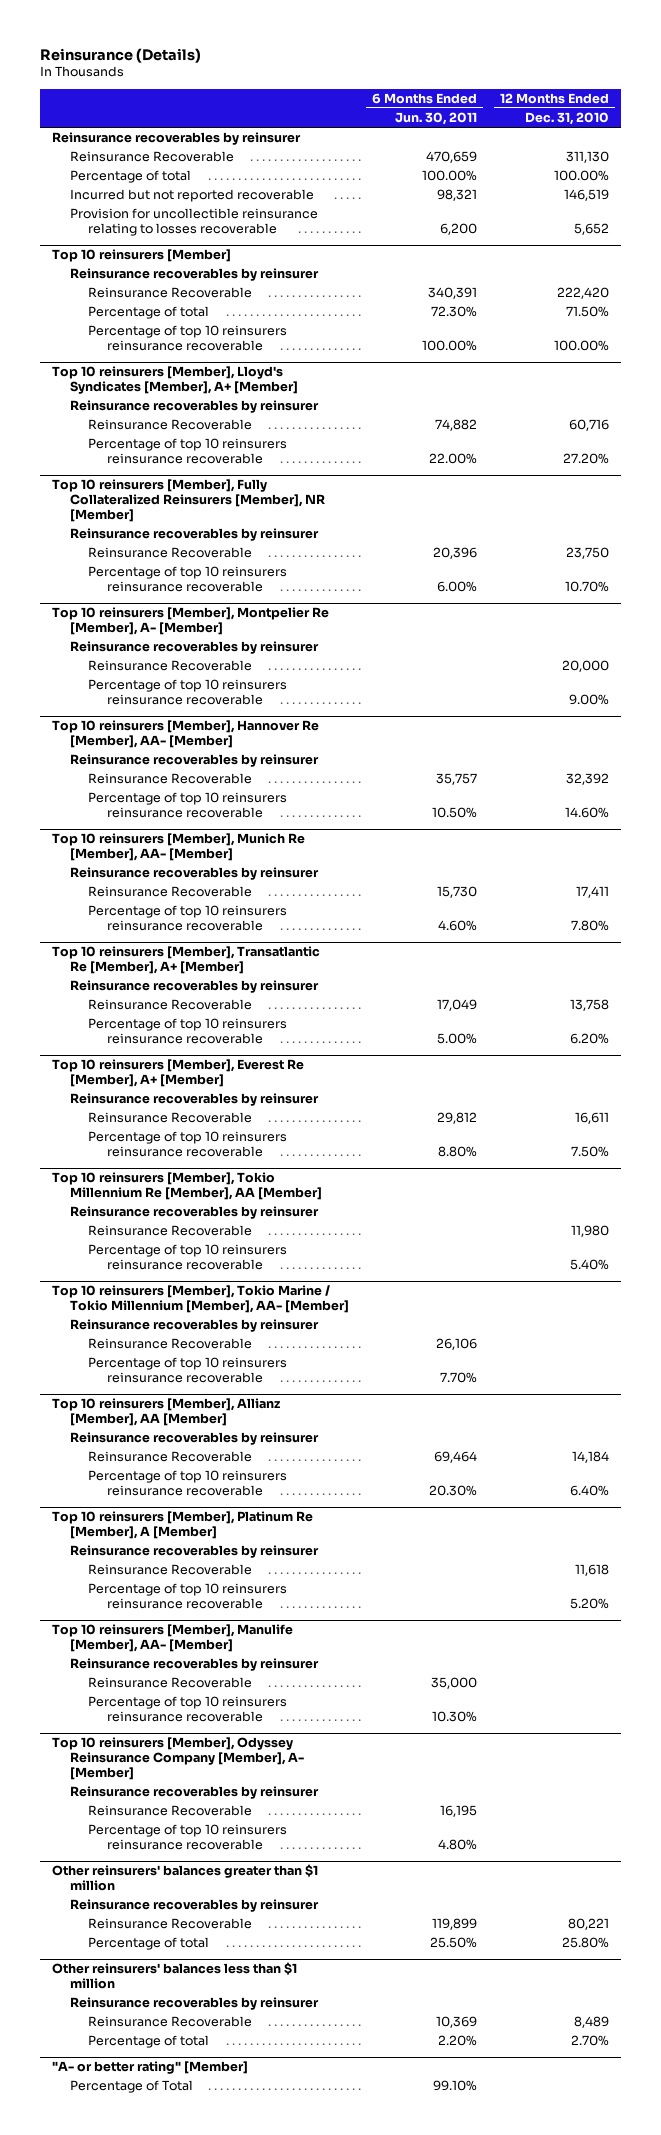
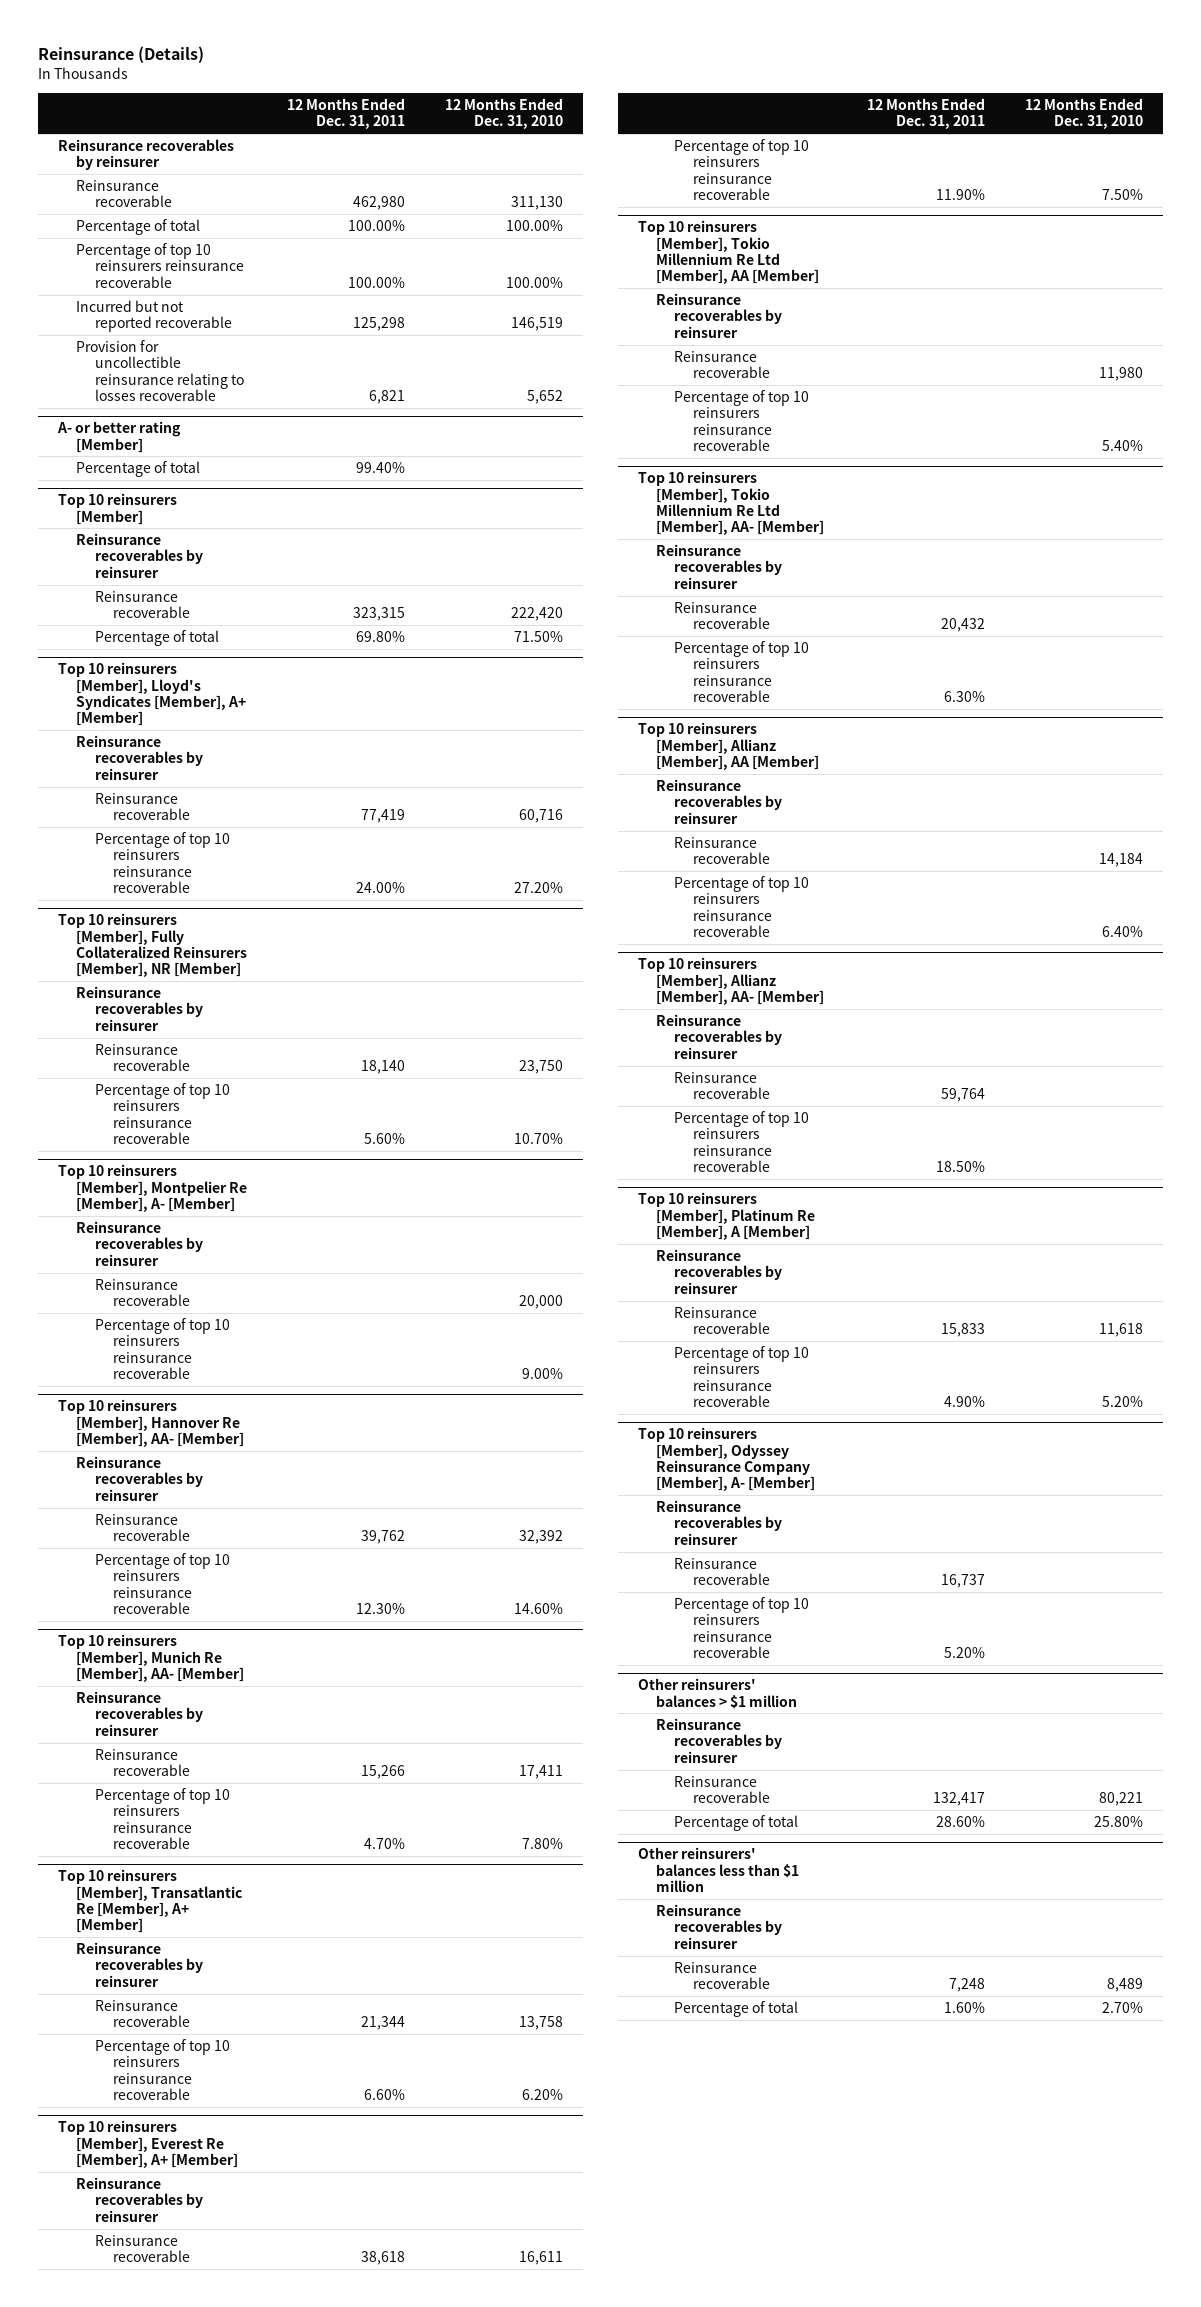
- | 6 Months Ended Jun. 30, 2011 | 12 Months Ended Dec. 31, 2010
+ | 12 Months Ended Dec. 31, 2011 | 12 Months Ended Dec. 31, 2010
- Reinsurance Recoverable | 470,659 | 311,130
+ Reinsurance recoverable | 462,980 | 311,130
+ Percentage of top 10 reinsurers reinsurance recoverable | 100.00% | 100.00%
+ A- or better rating [Member]
+ Percentage of total | 99.40% |
@ Top 10 reinsurers [Member]
- Reinsurance Recoverable | 340,391 | 222,420
+ Reinsurance recoverable | 323,315 | 222,420
- Percentage of top 10 reinsurers reinsurance recoverable | 100.00% | 100.00%
@ Top 10 reinsurers [Member], Lloyd's Syndicates [Member], A+ [Member]
- Reinsurance Recoverable | 74,882 | 60,716
+ Reinsurance recoverable | 77,419 | 60,716
@ Top 10 reinsurers [Member], Fully Collateralized Reinsurers [Member], NR [Member]
- Reinsurance Recoverable | 20,396 | 23,750
+ Reinsurance recoverable | 18,140 | 23,750
@ Top 10 reinsurers [Member], Montpelier Re [Member], A- [Member]
- Reinsurance Recoverable | | 20,000
+ Reinsurance recoverable | | 20,000
@ Top 10 reinsurers [Member], Hannover Re [Member], AA- [Member]
- Reinsurance Recoverable | 35,757 | 32,392
+ Reinsurance recoverable | 39,762 | 32,392
@ Top 10 reinsurers [Member], Munich Re [Member], AA- [Member]
- Reinsurance Recoverable | 15,730 | 17,411
+ Reinsurance recoverable | 15,266 | 17,411
@ Top 10 reinsurers [Member], Transatlantic Re [Member], A+ [Member]
- Reinsurance Recoverable | 17,049 | 13,758
+ Reinsurance recoverable | 21,344 | 13,758
@ Top 10 reinsurers [Member], Everest Re [Member], A+ [Member]
- Reinsurance Recoverable | 29,812 | 16,611
+ Reinsurance recoverable | 38,618 | 16,611
- Top 10 reinsurers [Member], Tokio Millennium Re [Member], AA [Member]
+ Top 10 reinsurers [Member], Tokio Millennium Re Ltd [Member], AA [Member]
- Reinsurance Recoverable | | 11,980
+ Reinsurance recoverable | | 11,980
- Top 10 reinsurers [Member], Tokio Marine / Tokio Millennium [Member], AA- [Member]
+ Top 10 reinsurers [Member], Tokio Millennium Re Ltd [Member], AA- [Member]
- Reinsurance Recoverable | 26,106 |
+ Reinsurance recoverable | 20,432 |
@ Top 10 reinsurers [Member], Allianz [Member], AA [Member]
- Reinsurance Recoverable | 69,464 | 14,184
+ Reinsurance recoverable | | 14,184
+ Top 10 reinsurers [Member], Allianz [Member], AA- [Member]
+ Reinsurance recoverables by reinsurer
+ Reinsurance recoverable | 59,764 |
+ Percentage of top 10 reinsurers reinsurance recoverable | 18.50% |
@ Top 10 reinsurers [Member], Platinum Re [Member], A [Member]
- Reinsurance Recoverable | | 11,618
+ Reinsurance recoverable | 15,833 | 11,618
- Top 10 reinsurers [Member], Manulife [Member], AA- [Member]
- Reinsurance recoverables by reinsurer
- Reinsurance Recoverable | 35,000 |
- Percentage of top 10 reinsurers reinsurance recoverable | 10.30% |
@ Top 10 reinsurers [Member], Odyssey Reinsurance Company [Member], A- [Member]
- Reinsurance Recoverable | 16,195 |
+ Reinsurance recoverable | 16,737 |
- Other reinsurers' balances greater than $1 million
+ Other reinsurers' balances > $1 million
- Reinsurance Recoverable | 119,899 | 80,221
+ Reinsurance recoverable | 132,417 | 80,221
@ Other reinsurers' balances less than $1 million
- Reinsurance Recoverable | 10,369 | 8,489
+ Reinsurance recoverable | 7,248 | 8,489
- "A- or better rating" [Member]
- Percentage of Total | 99.10% |

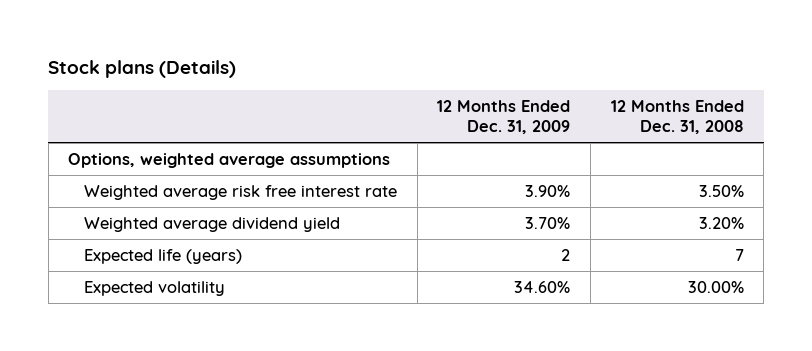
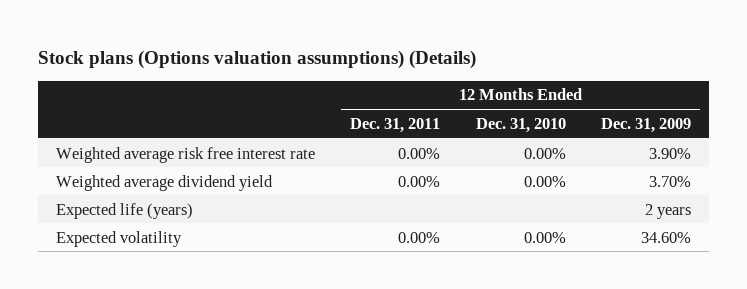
- Stock plans (Details)
+ Stock plans (Options valuation assumptions) (Details)
- | 12 Months Ended Dec. 31, 2009 | 12 Months Ended Dec. 31, 2008
+ | 12 Months Ended Dec. 31, 2011 | 12 Months Ended Dec. 31, 2010 | 12 Months Ended Dec. 31, 2009
- Options, weighted average assumptions
- Expected life (years) | 2 | 7
+ Expected life (years) | | | 2 years

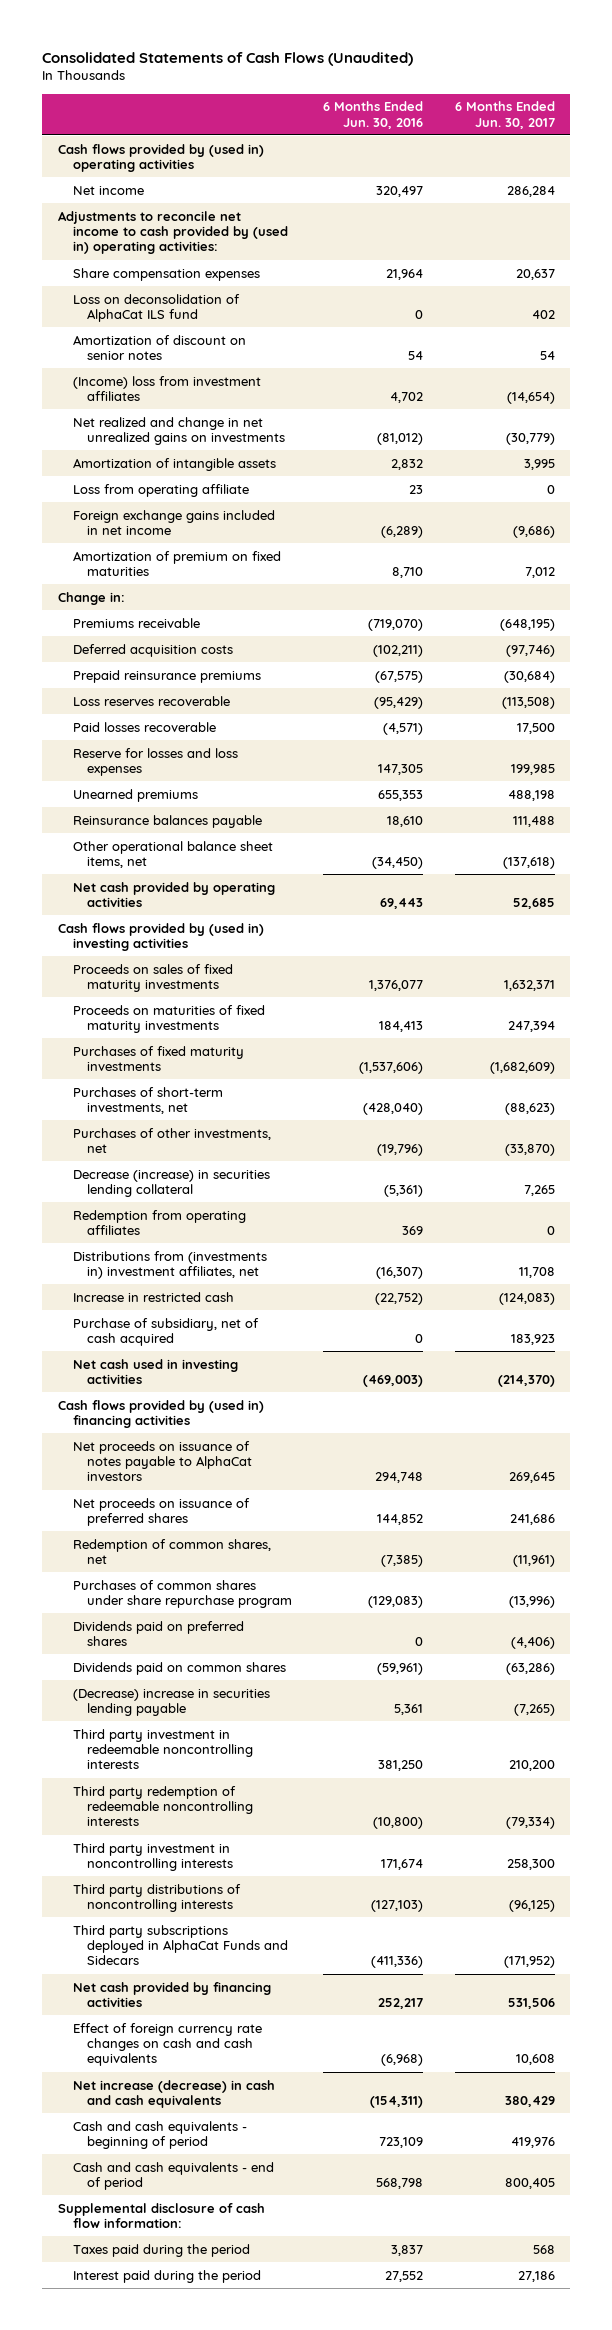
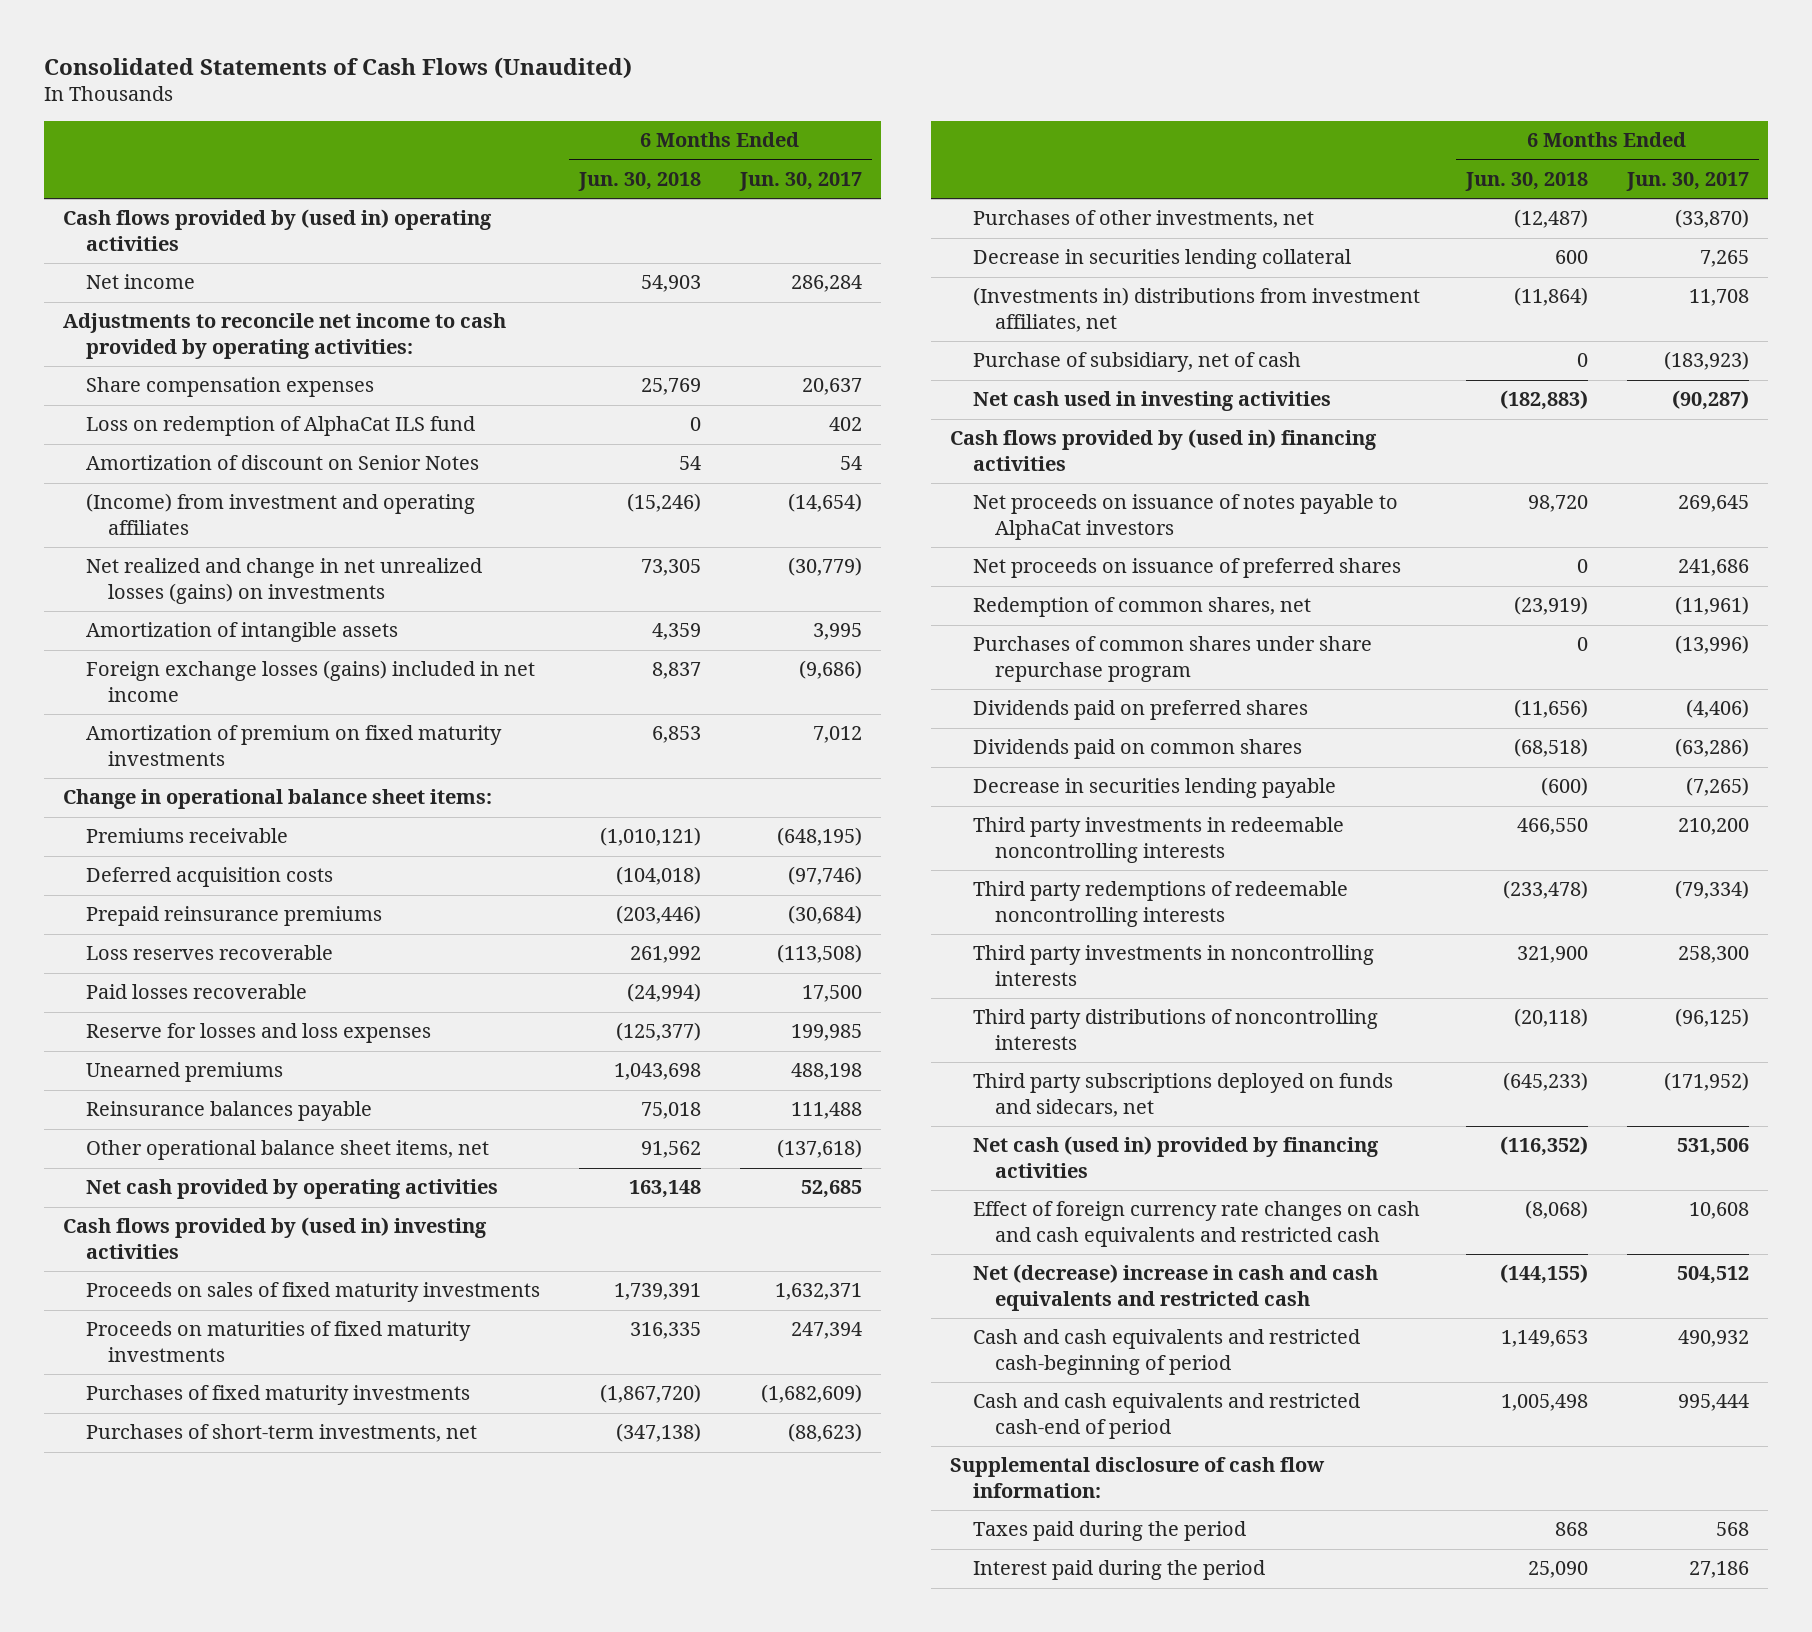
- | 6 Months Ended Jun. 30, 2016 | 6 Months Ended Jun. 30, 2017
+ | 6 Months Ended Jun. 30, 2018 | 6 Months Ended Jun. 30, 2017
- Adjustments to reconcile net income to cash provided by (used in) operating activities:
+ Adjustments to reconcile net income to cash provided by operating activities:
- Loss on deconsolidation of AlphaCat ILS fund | 0 | 402
- Amortization of discount on senior notes | 54 | 54
- (Income) loss from investment affiliates | 4,702 | (14,654)
- Net realized and change in net unrealized gains on investments | (81,012) | (30,779)
+ Loss on redemption of AlphaCat ILS fund | 0 | 402
+ Amortization of discount on Senior Notes | 54 | 54
+ (Income) from investment and operating affiliates | (15,246) | (14,654)
+ Net realized and change in net unrealized losses (gains) on investments | 73,305 | (30,779)
- Loss from operating affiliate | 23 | 0
- Foreign exchange gains included in net income | (6,289) | (9,686)
- Amortization of premium on fixed maturities | 8,710 | 7,012
- Change in:
+ Foreign exchange losses (gains) included in net income | 8,837 | (9,686)
+ Amortization of premium on fixed maturity investments | 6,853 | 7,012
+ Change in operational balance sheet items:
- Decrease (increase) in securities lending collateral | (5,361) | 7,265
- Redemption from operating affiliates | 369 | 0
- Distributions from (investments in) investment affiliates, net | (16,307) | 11,708
- Increase in restricted cash | (22,752) | (124,083)
- Purchase of subsidiary, net of cash acquired | 0 | 183,923
- Net cash used in investing activities | (469,003) | (214,370)
+ Decrease in securities lending collateral | 600 | 7,265
+ (Investments in) distributions from investment affiliates, net | (11,864) | 11,708
+ Purchase of subsidiary, net of cash | 0 | (183,923)
+ Net cash used in investing activities | (182,883) | (90,287)
- (Decrease) increase in securities lending payable | 5,361 | (7,265)
- Third party investment in redeemable noncontrolling interests | 381,250 | 210,200
- Third party redemption of redeemable noncontrolling interests | (10,800) | (79,334)
- Third party investment in noncontrolling interests | 171,674 | 258,300
+ Decrease in securities lending payable | (600) | (7,265)
+ Third party investments in redeemable noncontrolling interests | 466,550 | 210,200
+ Third party redemptions of redeemable noncontrolling interests | (233,478) | (79,334)
+ Third party investments in noncontrolling interests | 321,900 | 258,300
- Third party subscriptions deployed in AlphaCat Funds and Sidecars | (411,336) | (171,952)
- Net cash provided by financing activities | 252,217 | 531,506
- Effect of foreign currency rate changes on cash and cash equivalents | (6,968) | 10,608
- Net increase (decrease) in cash and cash equivalents | (154,311) | 380,429
- Cash and cash equivalents - beginning of period | 723,109 | 419,976
- Cash and cash equivalents - end of period | 568,798 | 800,405
+ Third party subscriptions deployed on funds and sidecars, net | (645,233) | (171,952)
+ Net cash (used in) provided by financing activities | (116,352) | 531,506
+ Effect of foreign currency rate changes on cash and cash equivalents and restricted cash | (8,068) | 10,608
+ Net (decrease) increase in cash and cash equivalents and restricted cash | (144,155) | 504,512
+ Cash and cash equivalents and restricted cash-beginning of period | 1,149,653 | 490,932
+ Cash and cash equivalents and restricted cash-end of period | 1,005,498 | 995,444

